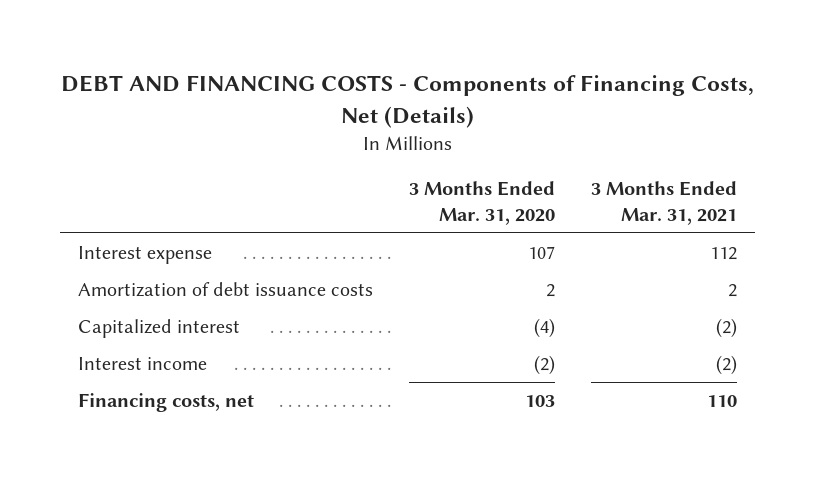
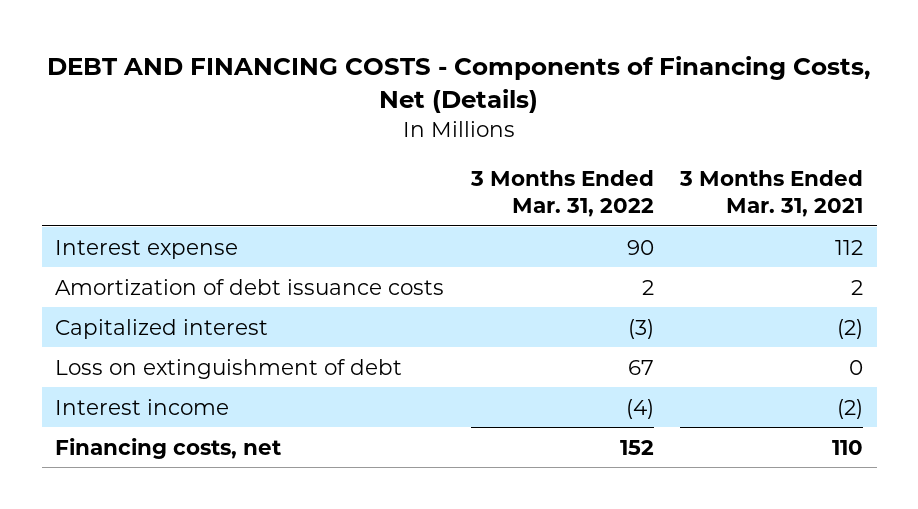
- | 3 Months Ended Mar. 31, 2020 | 3 Months Ended Mar. 31, 2021
+ | 3 Months Ended Mar. 31, 2022 | 3 Months Ended Mar. 31, 2021
+ Loss on extinguishment of debt | 67 | 0

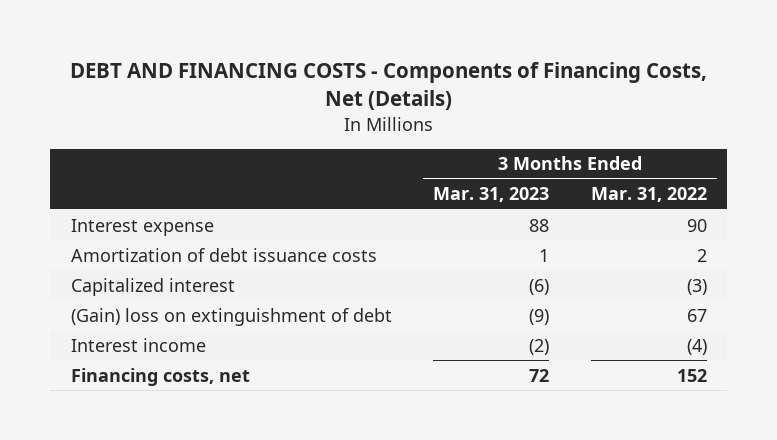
- | 3 Months Ended Mar. 31, 2022 | 3 Months Ended Mar. 31, 2021
+ | 3 Months Ended Mar. 31, 2023 | 3 Months Ended Mar. 31, 2022
- Loss on extinguishment of debt | 67 | 0
+ (Gain) loss on extinguishment of debt | (9) | 67

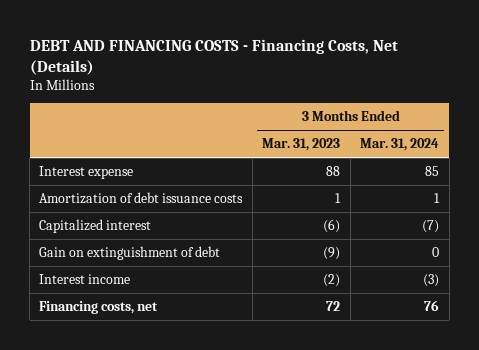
- DEBT AND FINANCING COSTS - Components of Financing Costs, Net (Details)
+ DEBT AND FINANCING COSTS - Financing Costs, Net (Details)
- | 3 Months Ended Mar. 31, 2023 | 3 Months Ended Mar. 31, 2022
+ | 3 Months Ended Mar. 31, 2023 | 3 Months Ended Mar. 31, 2024
- (Gain) loss on extinguishment of debt | (9) | 67
+ Gain on extinguishment of debt | (9) | 0

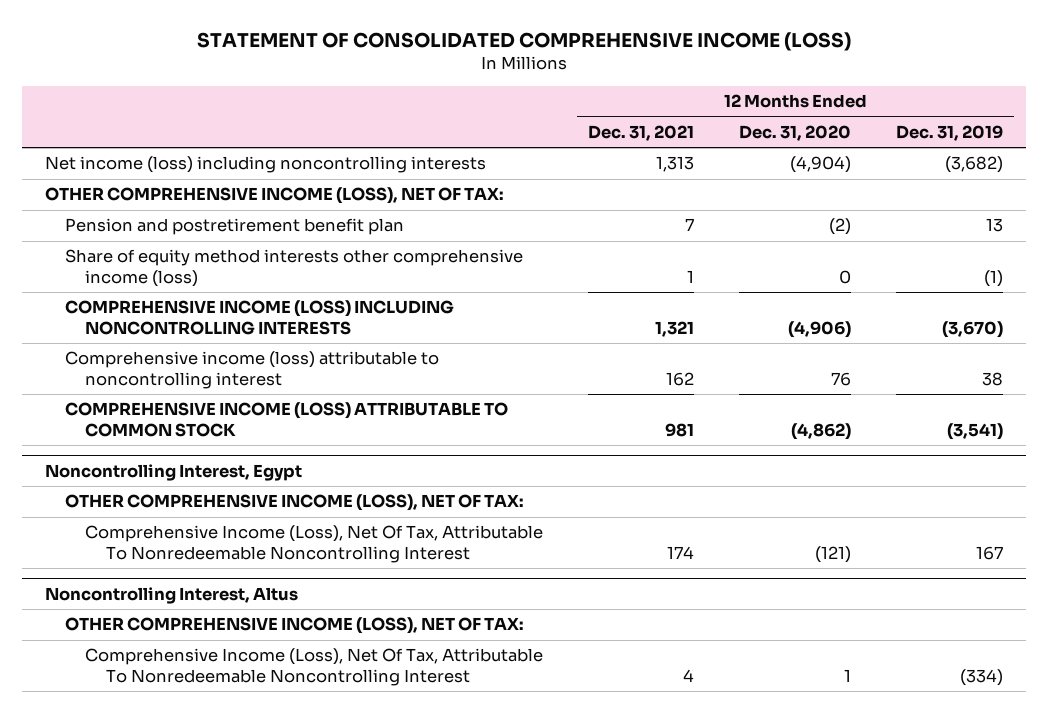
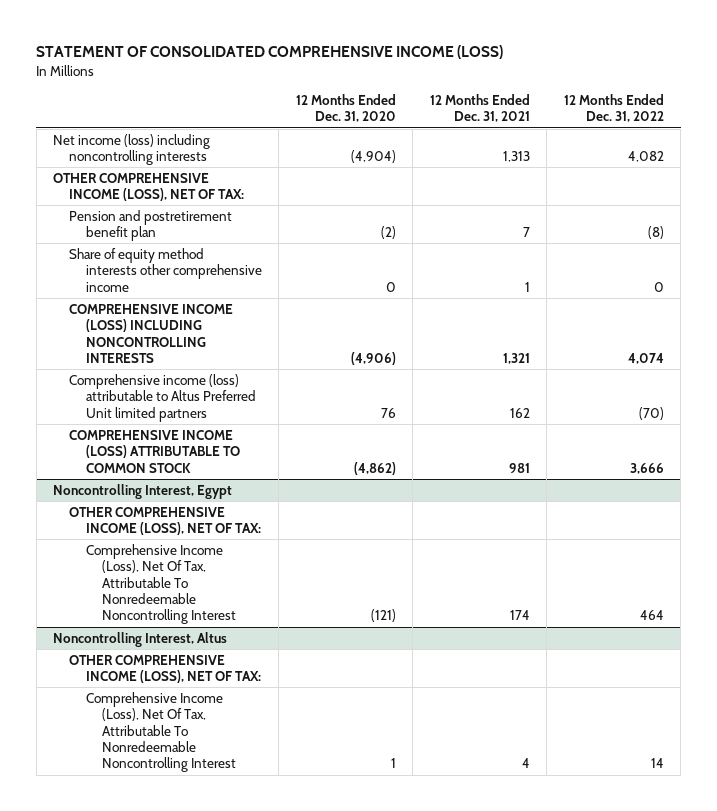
- | 12 Months Ended Dec. 31, 2021 | 12 Months Ended Dec. 31, 2020 | 12 Months Ended Dec. 31, 2019
+ | 12 Months Ended Dec. 31, 2020 | 12 Months Ended Dec. 31, 2021 | 12 Months Ended Dec. 31, 2022
- Share of equity method interests other comprehensive income (loss) | 1 | 0 | (1)
+ Share of equity method interests other comprehensive income | 0 | 1 | 0
- Comprehensive income (loss) attributable to noncontrolling interest | 162 | 76 | 38
+ Comprehensive income (loss) attributable to Altus Preferred Unit limited partners | 76 | 162 | (70)

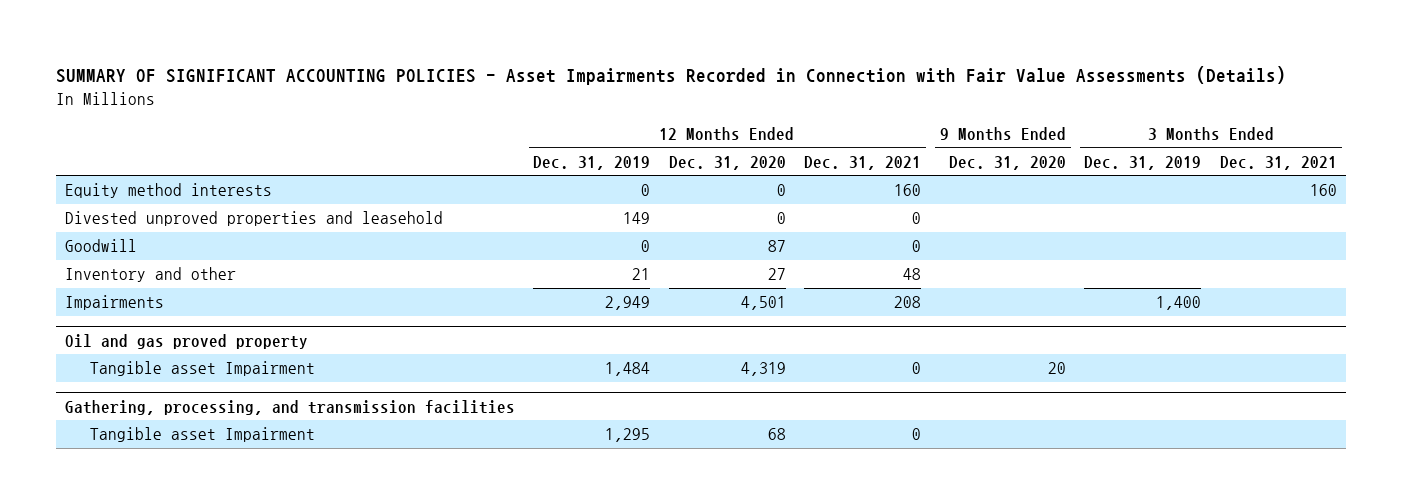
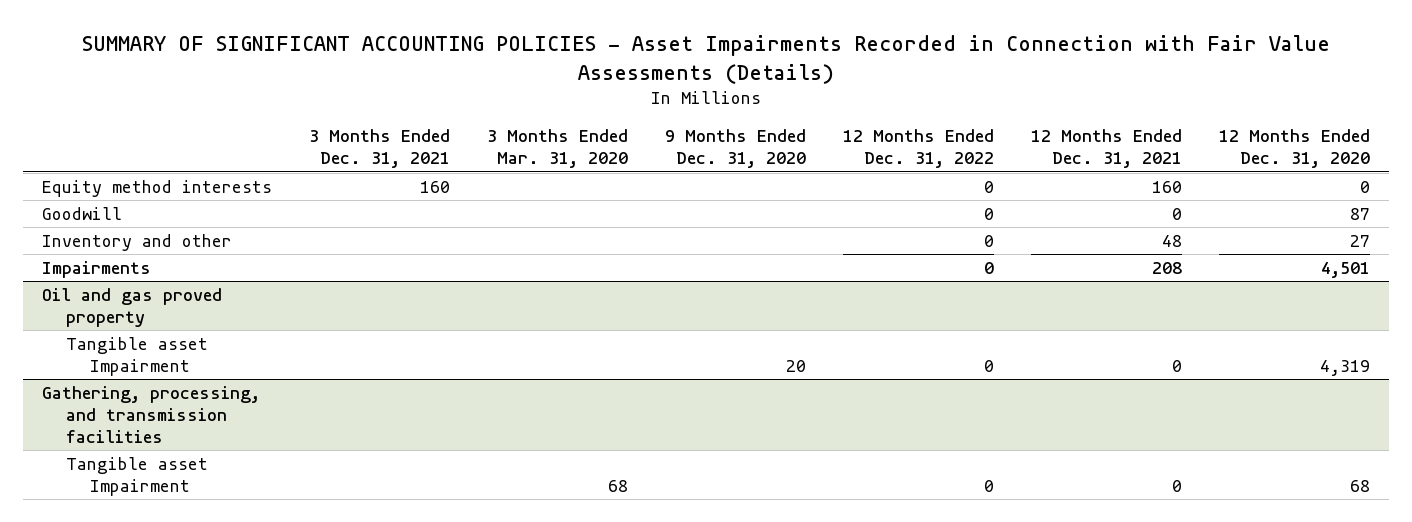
- | 12 Months Ended Dec. 31, 2019 | 12 Months Ended Dec. 31, 2020 | 12 Months Ended Dec. 31, 2021 | 9 Months Ended Dec. 31, 2020 | 3 Months Ended Dec. 31, 2019 | 3 Months Ended Dec. 31, 2021
+ | 3 Months Ended Dec. 31, 2021 | 3 Months Ended Mar. 31, 2020 | 9 Months Ended Dec. 31, 2020 | 12 Months Ended Dec. 31, 2022 | 12 Months Ended Dec. 31, 2021 | 12 Months Ended Dec. 31, 2020
- Divested unproved properties and leasehold | 149 | 0 | 0 | | |

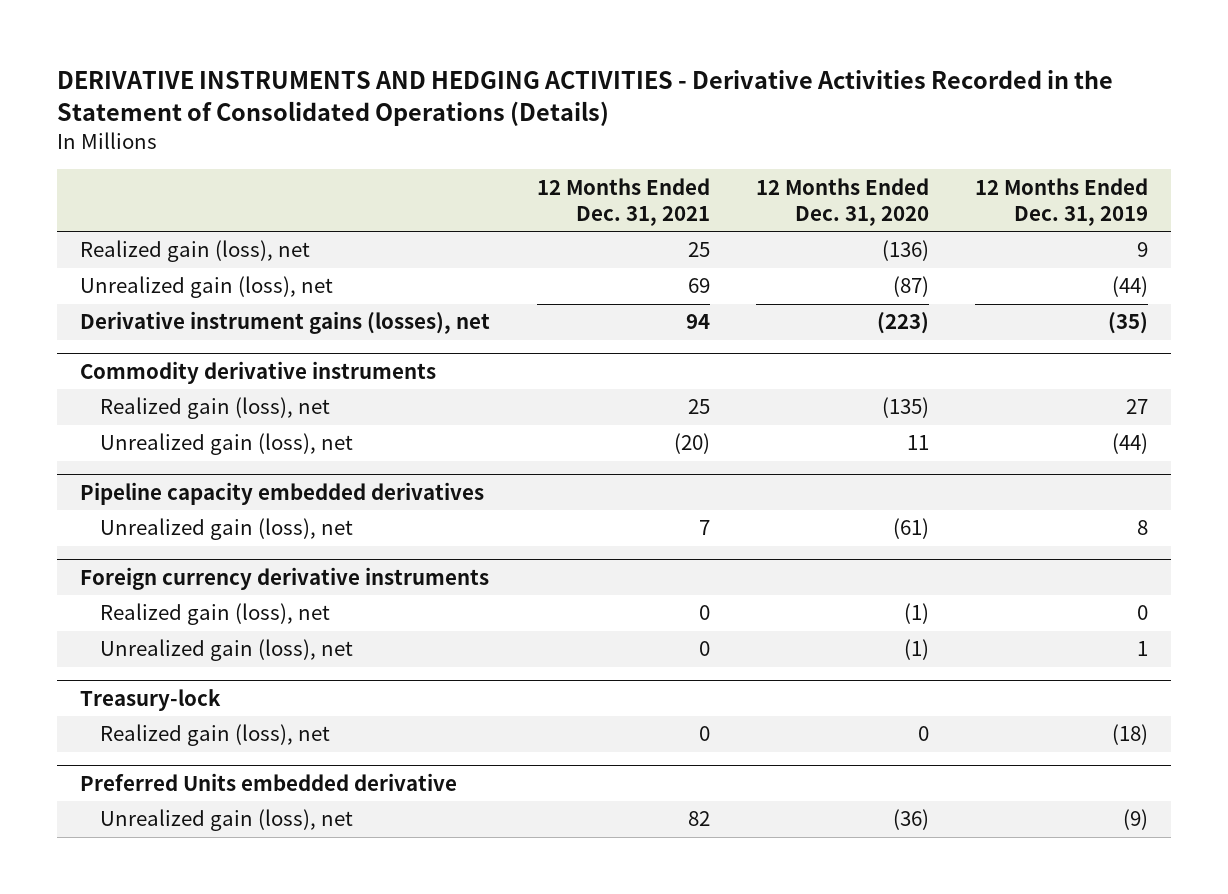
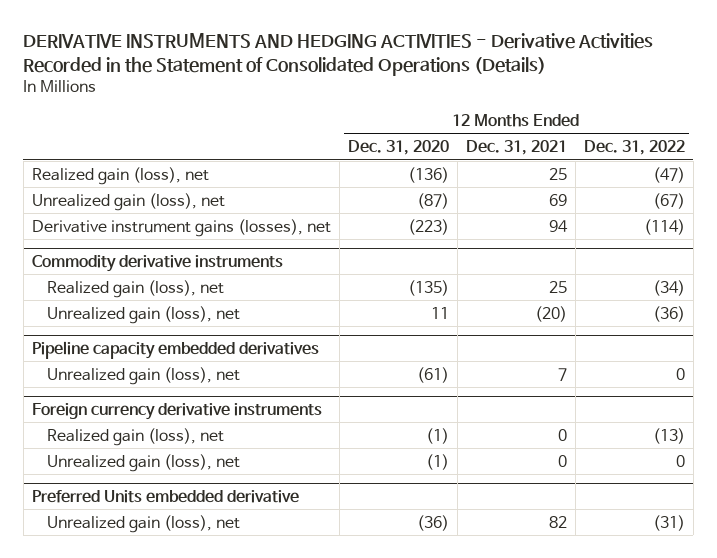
- | 12 Months Ended Dec. 31, 2021 | 12 Months Ended Dec. 31, 2020 | 12 Months Ended Dec. 31, 2019
+ | 12 Months Ended Dec. 31, 2020 | 12 Months Ended Dec. 31, 2021 | 12 Months Ended Dec. 31, 2022
- Treasury-lock
- Realized gain (loss), net | 0 | 0 | (18)

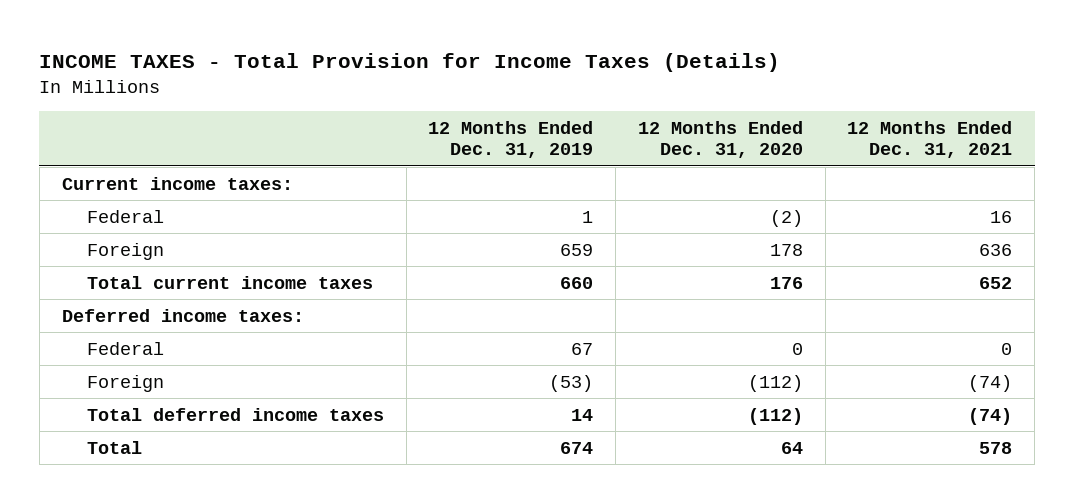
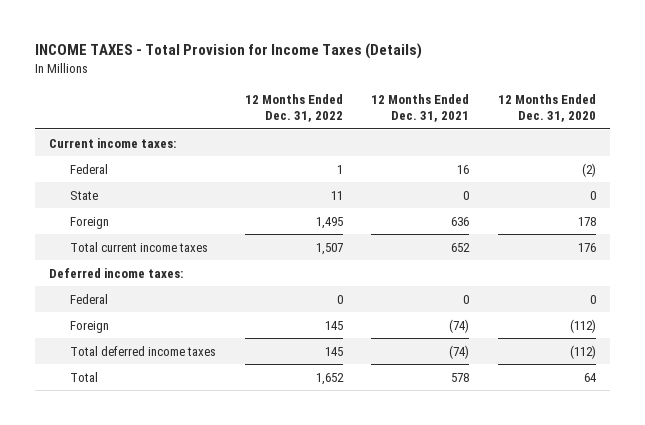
- | 12 Months Ended Dec. 31, 2019 | 12 Months Ended Dec. 31, 2020 | 12 Months Ended Dec. 31, 2021
+ | 12 Months Ended Dec. 31, 2022 | 12 Months Ended Dec. 31, 2021 | 12 Months Ended Dec. 31, 2020
+ State | 11 | 0 | 0

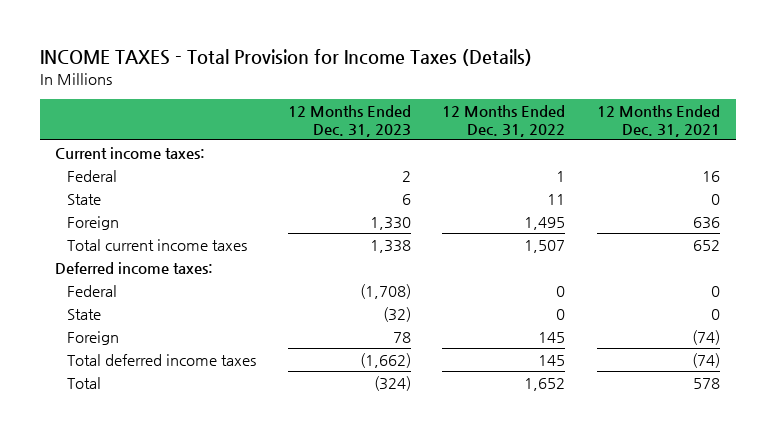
- | 12 Months Ended Dec. 31, 2022 | 12 Months Ended Dec. 31, 2021 | 12 Months Ended Dec. 31, 2020
+ | 12 Months Ended Dec. 31, 2023 | 12 Months Ended Dec. 31, 2022 | 12 Months Ended Dec. 31, 2021
+ State | (32) | 0 | 0

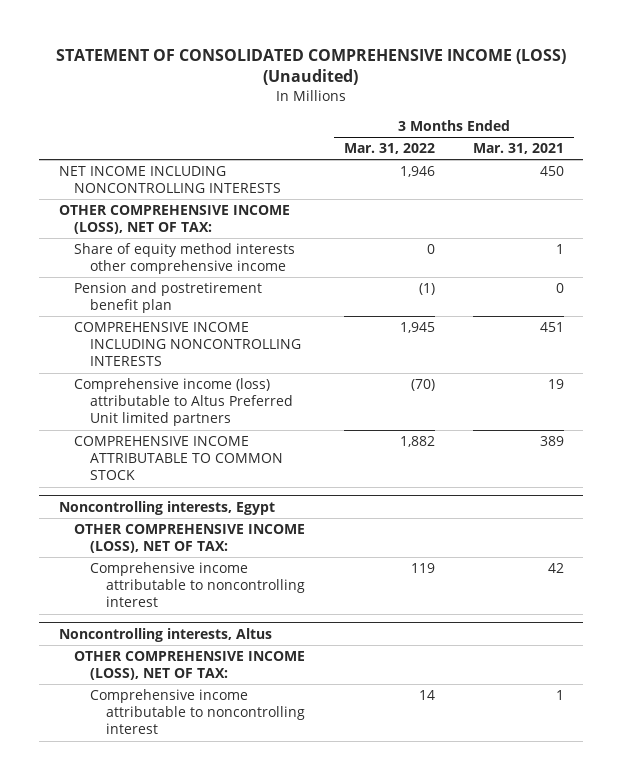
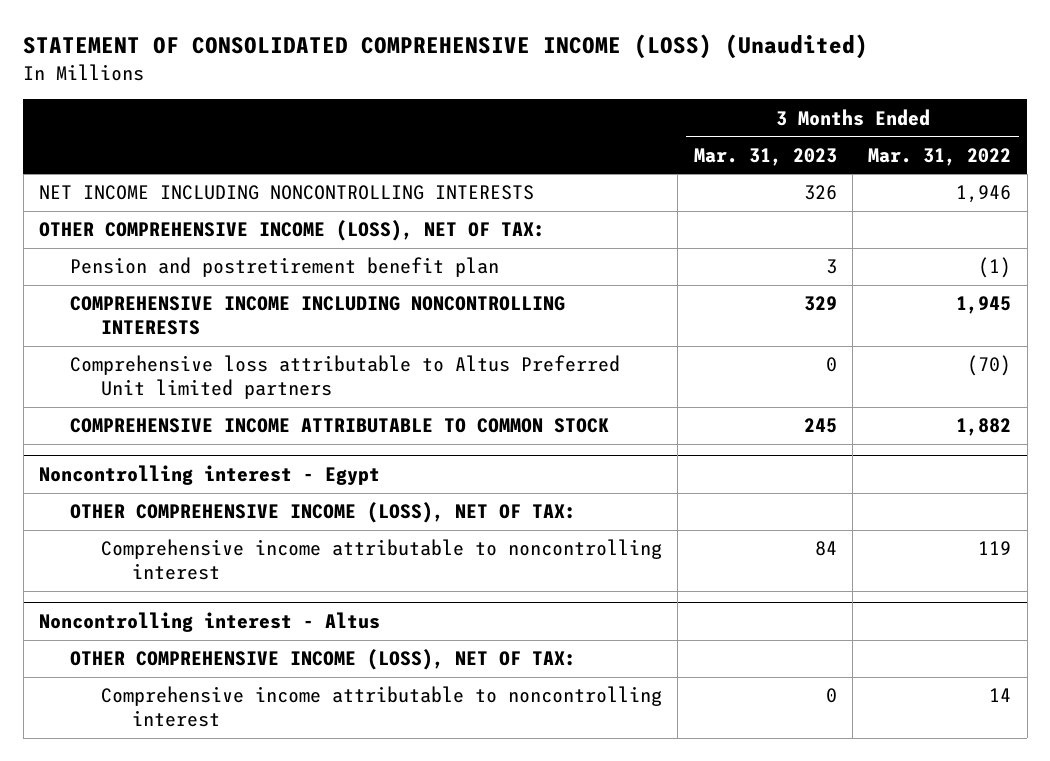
- | 3 Months Ended Mar. 31, 2022 | 3 Months Ended Mar. 31, 2021
+ | 3 Months Ended Mar. 31, 2023 | 3 Months Ended Mar. 31, 2022
- Share of equity method interests other comprehensive income | 0 | 1
- Comprehensive income (loss) attributable to Altus Preferred Unit limited partners | (70) | 19
+ Comprehensive loss attributable to Altus Preferred Unit limited partners | 0 | (70)
- Noncontrolling interests, Egypt
+ Noncontrolling interest - Egypt
- Noncontrolling interests, Altus
+ Noncontrolling interest - Altus

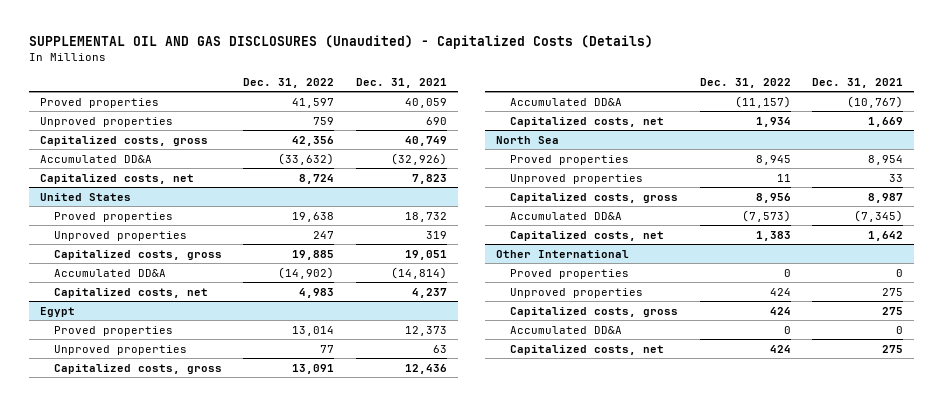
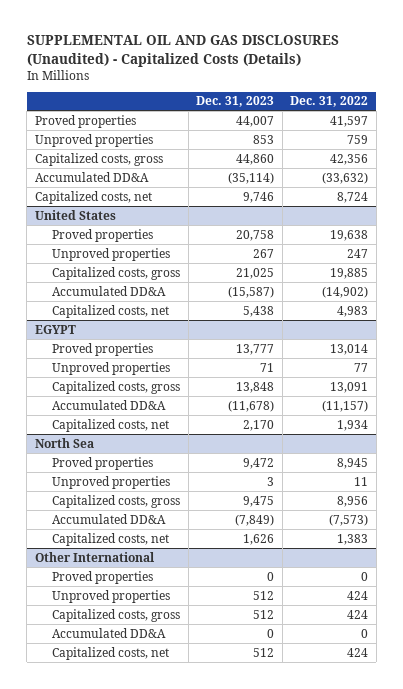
- | Dec. 31, 2022 | Dec. 31, 2021
+ | Dec. 31, 2023 | Dec. 31, 2022
- Egypt
+ EGYPT

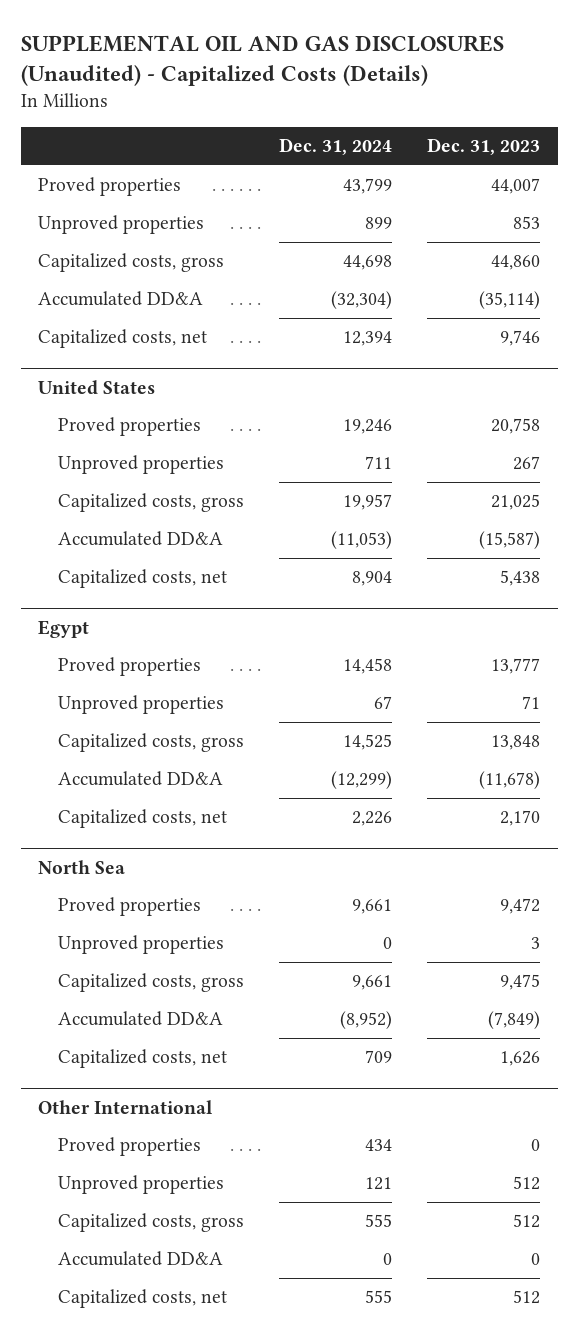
- | Dec. 31, 2023 | Dec. 31, 2022
+ | Dec. 31, 2024 | Dec. 31, 2023
- EGYPT
+ Egypt

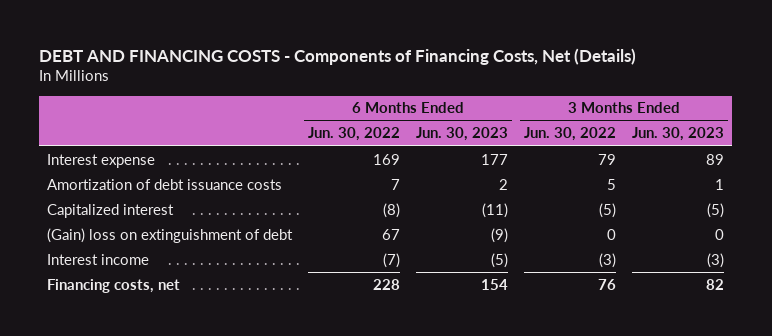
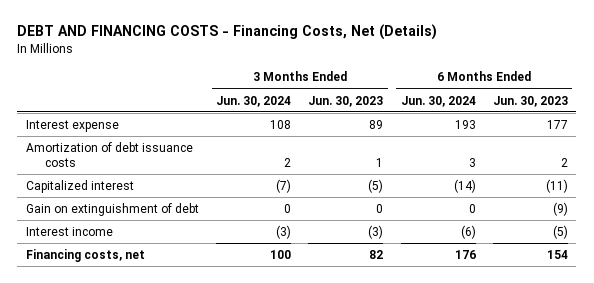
- DEBT AND FINANCING COSTS - Components of Financing Costs, Net (Details)
+ DEBT AND FINANCING COSTS - Financing Costs, Net (Details)
- | 6 Months Ended Jun. 30, 2022 | 6 Months Ended Jun. 30, 2023 | 3 Months Ended Jun. 30, 2022 | 3 Months Ended Jun. 30, 2023
+ | 3 Months Ended Jun. 30, 2024 | 3 Months Ended Jun. 30, 2023 | 6 Months Ended Jun. 30, 2024 | 6 Months Ended Jun. 30, 2023
- (Gain) loss on extinguishment of debt | 67 | (9) | 0 | 0
+ Gain on extinguishment of debt | 0 | 0 | 0 | (9)

